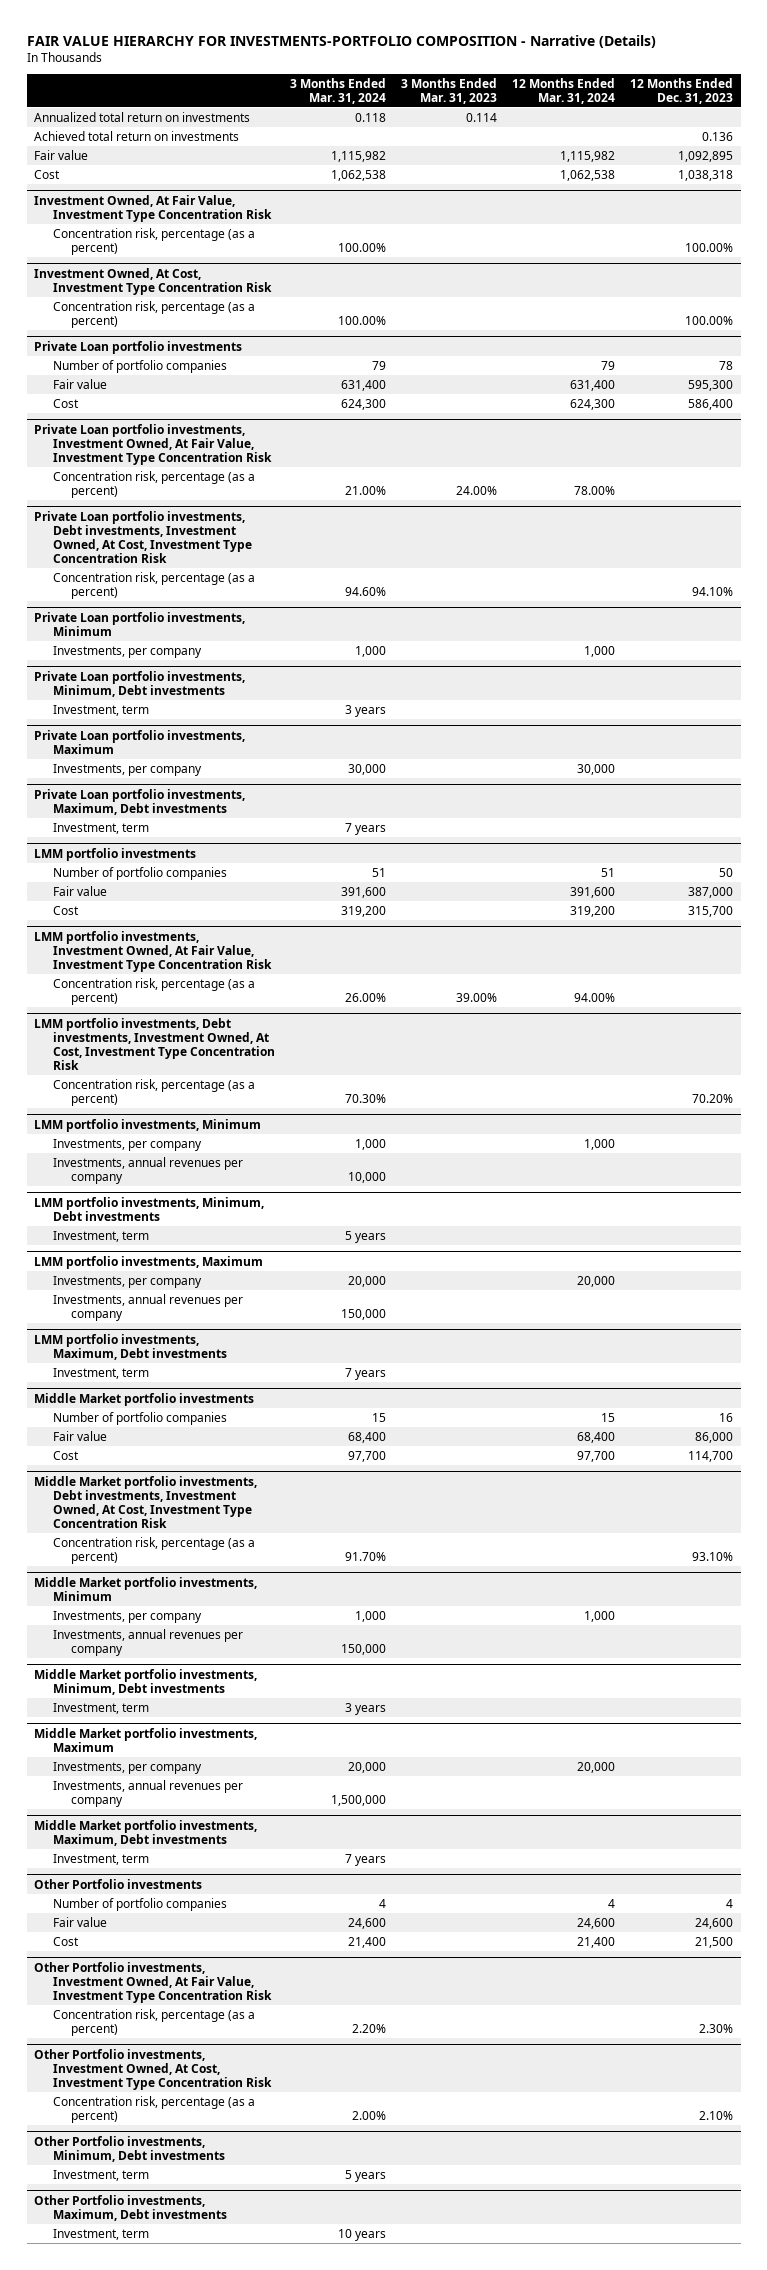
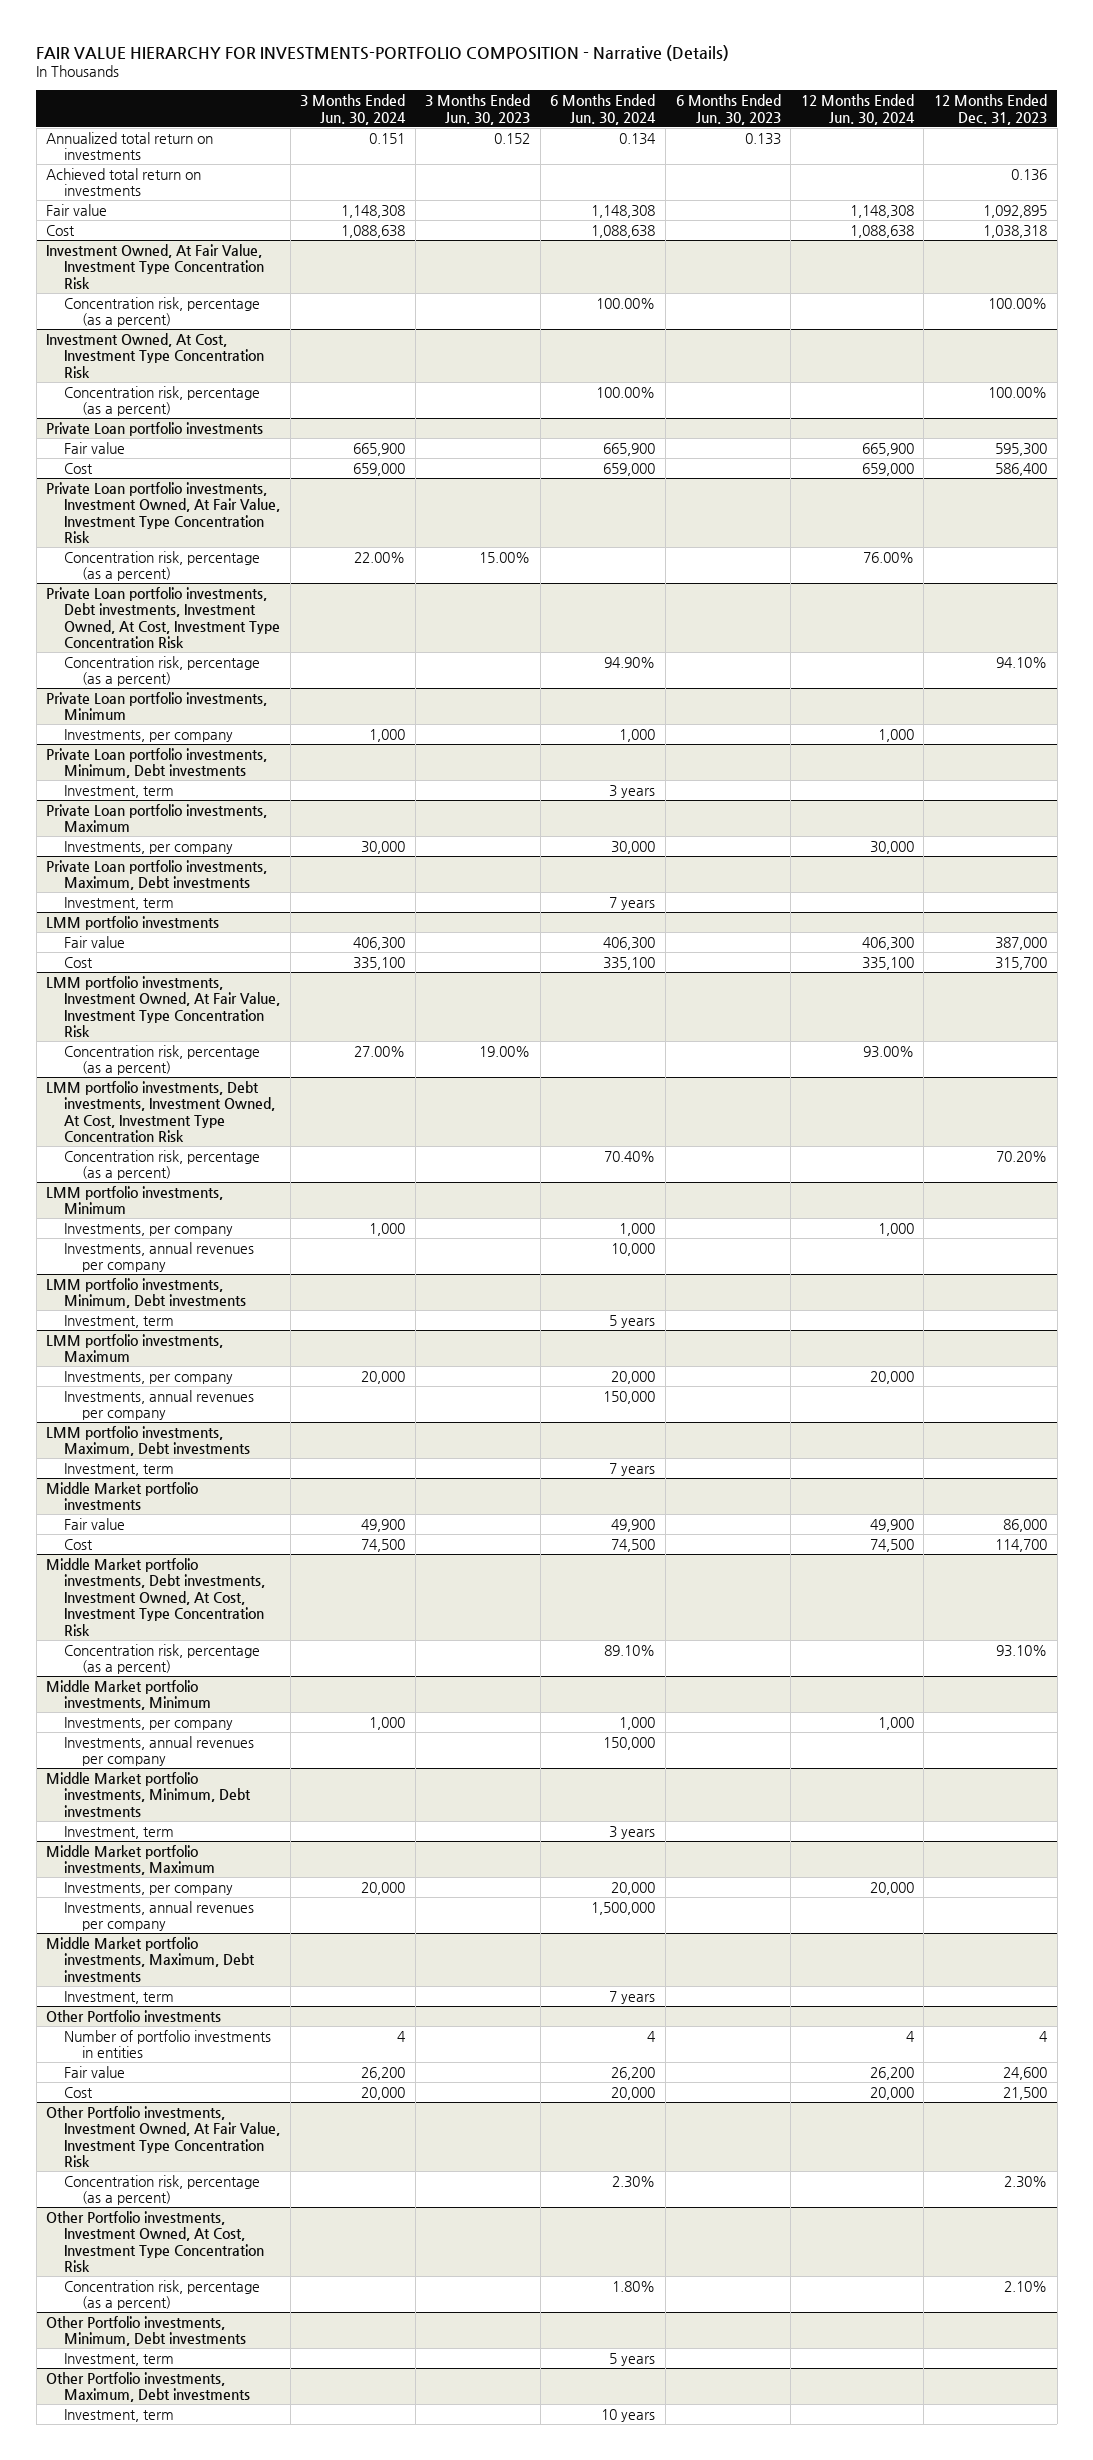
- | 3 Months Ended Mar. 31, 2024 | 3 Months Ended Mar. 31, 2023 | 12 Months Ended Mar. 31, 2024 | 12 Months Ended Dec. 31, 2023
+ | 3 Months Ended Jun. 30, 2024 | 3 Months Ended Jun. 30, 2023 | 6 Months Ended Jun. 30, 2024 | 6 Months Ended Jun. 30, 2023 | 12 Months Ended Jun. 30, 2024 | 12 Months Ended Dec. 31, 2023
@ Private Loan portfolio investments
- Number of portfolio companies | 79 | | 79 | 78
@ LMM portfolio investments
- Number of portfolio companies | 51 | | 51 | 50
@ Middle Market portfolio investments
- Number of portfolio companies | 15 | | 15 | 16
@ Other Portfolio investments
- Number of portfolio companies | 4 | | 4 | 4
+ Number of portfolio investments in entities | 4 | | 4 | | 4 | 4

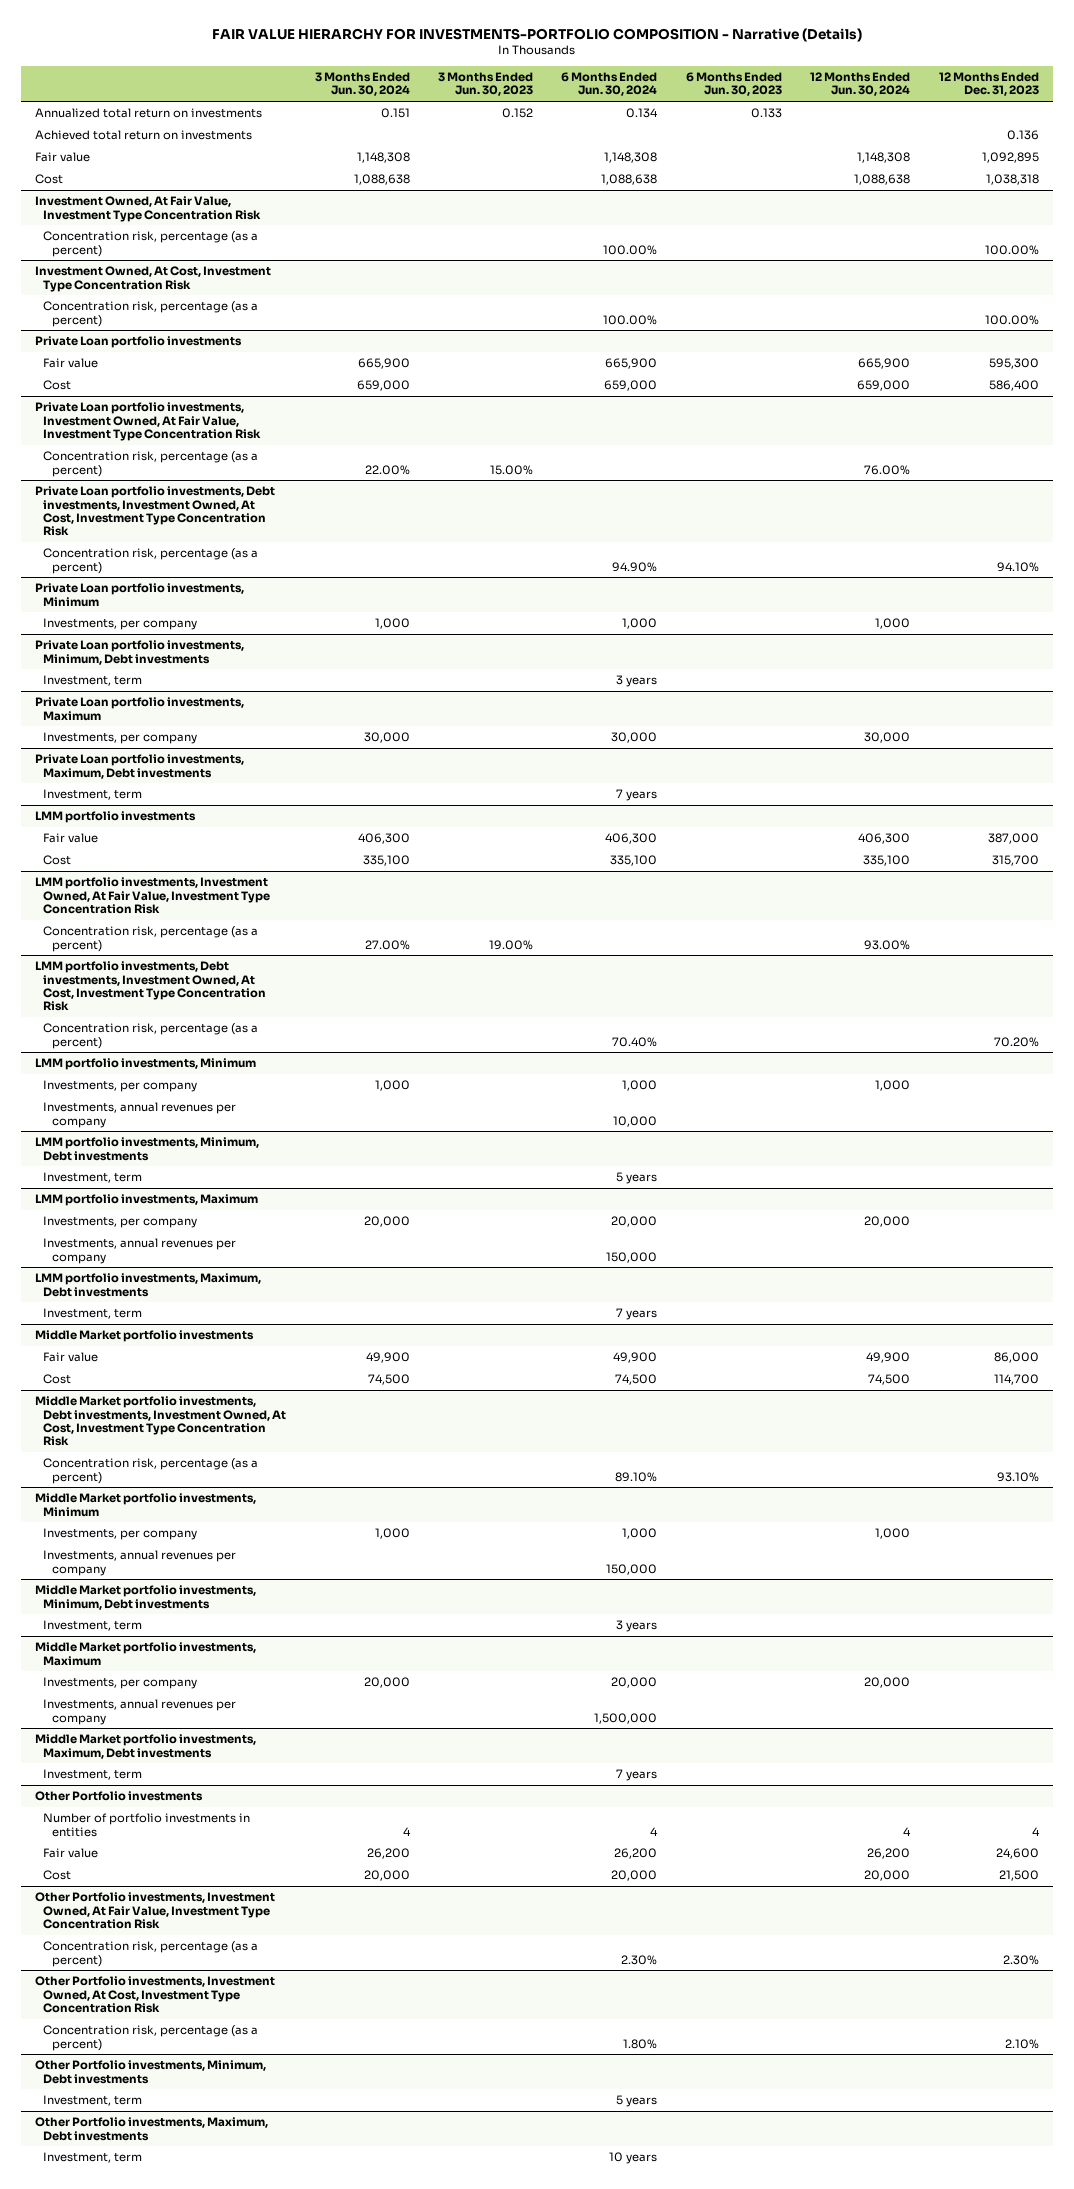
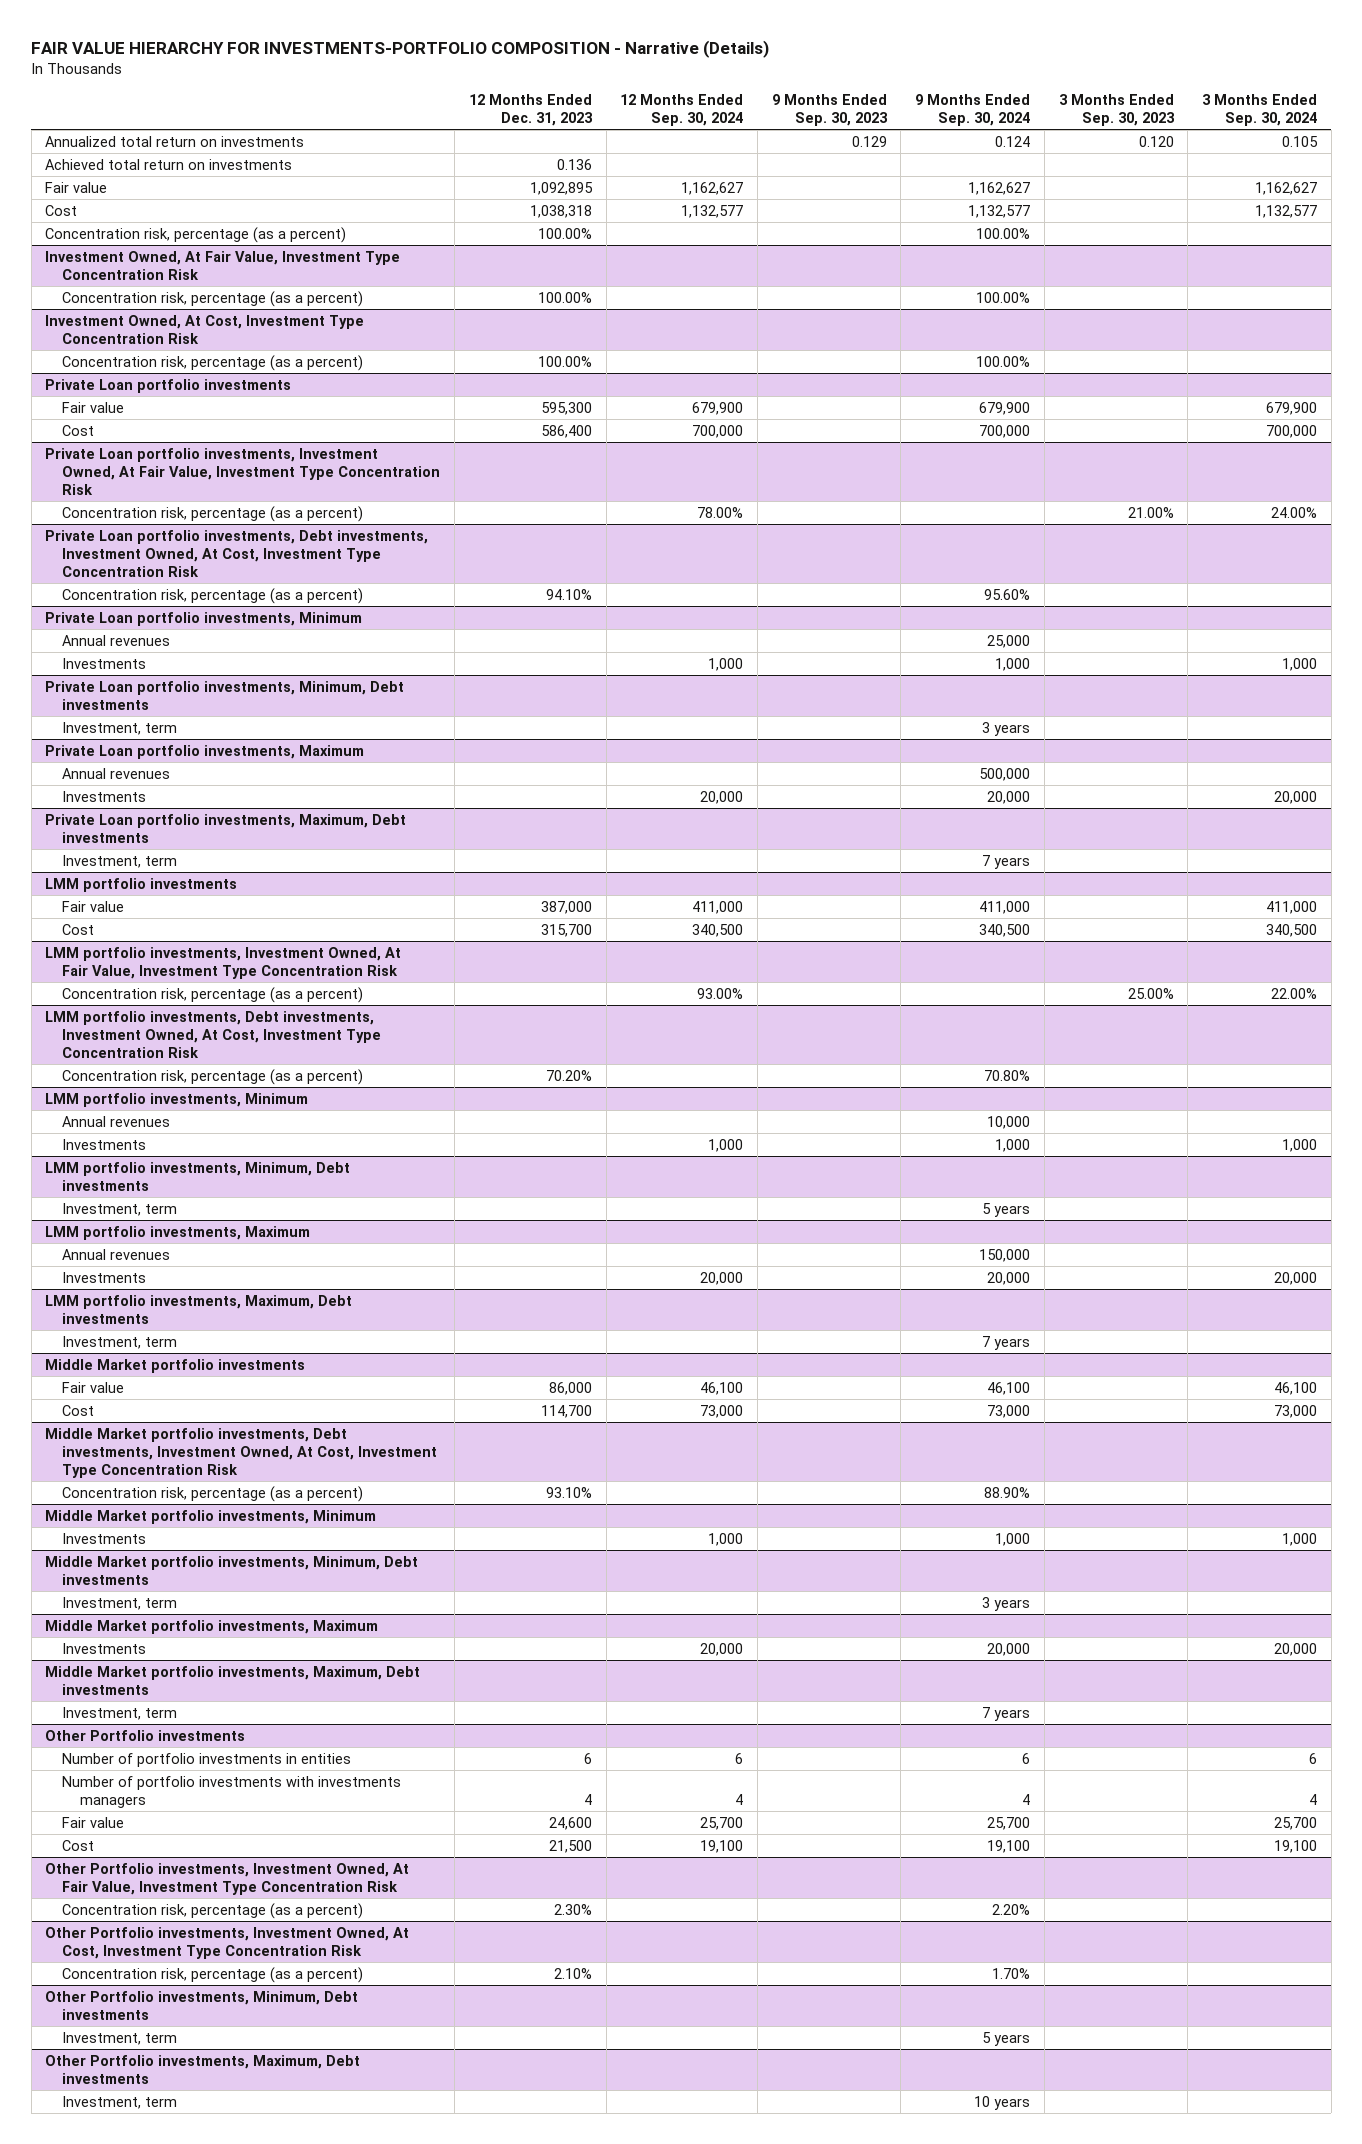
- | 3 Months Ended Jun. 30, 2024 | 3 Months Ended Jun. 30, 2023 | 6 Months Ended Jun. 30, 2024 | 6 Months Ended Jun. 30, 2023 | 12 Months Ended Jun. 30, 2024 | 12 Months Ended Dec. 31, 2023
+ | 12 Months Ended Dec. 31, 2023 | 12 Months Ended Sep. 30, 2024 | 9 Months Ended Sep. 30, 2023 | 9 Months Ended Sep. 30, 2024 | 3 Months Ended Sep. 30, 2023 | 3 Months Ended Sep. 30, 2024
+ Concentration risk, percentage (as a percent) | 100.00% | | | 100.00% | |
@ Private Loan portfolio investments, Minimum
- Investments, per company | 1,000 | | 1,000 | | 1,000 |
+ Annual revenues | | | | 25,000 | |
+ Investments | | 1,000 | | 1,000 | | 1,000
@ Private Loan portfolio investments, Maximum
- Investments, per company | 30,000 | | 30,000 | | 30,000 |
+ Annual revenues | | | | 500,000 | |
+ Investments | | 20,000 | | 20,000 | | 20,000
@ LMM portfolio investments, Minimum
- Investments, per company | 1,000 | | 1,000 | | 1,000 |
- Investments, annual revenues per company | | | 10,000 | | |
+ Annual revenues | | | | 10,000 | |
+ Investments | | 1,000 | | 1,000 | | 1,000
@ LMM portfolio investments, Maximum
- Investments, per company | 20,000 | | 20,000 | | 20,000 |
- Investments, annual revenues per company | | | 150,000 | | |
+ Annual revenues | | | | 150,000 | |
+ Investments | | 20,000 | | 20,000 | | 20,000
@ Middle Market portfolio investments, Minimum
- Investments, per company | 1,000 | | 1,000 | | 1,000 |
- Investments, annual revenues per company | | | 150,000 | | |
+ Investments | | 1,000 | | 1,000 | | 1,000
@ Middle Market portfolio investments, Maximum
- Investments, per company | 20,000 | | 20,000 | | 20,000 |
- Investments, annual revenues per company | | | 1,500,000 | | |
+ Investments | | 20,000 | | 20,000 | | 20,000
@ Other Portfolio investments
- Number of portfolio investments in entities | 4 | | 4 | | 4 | 4
+ Number of portfolio investments in entities | 6 | 6 | | 6 | | 6
+ Number of portfolio investments with investments managers | 4 | 4 | | 4 | | 4

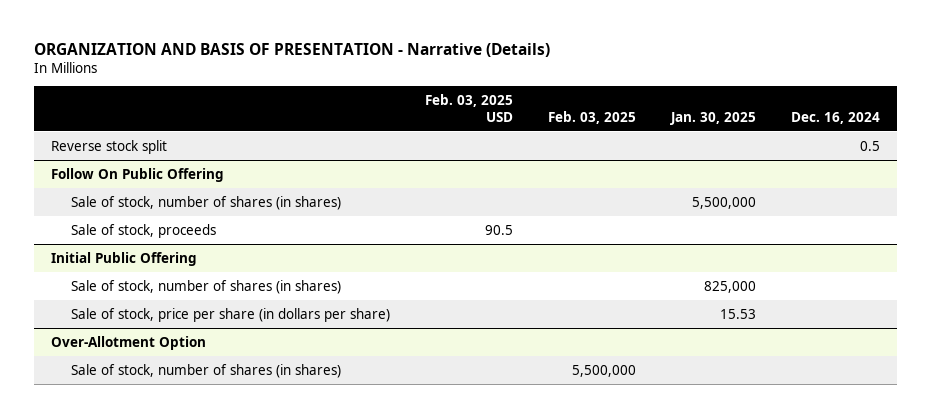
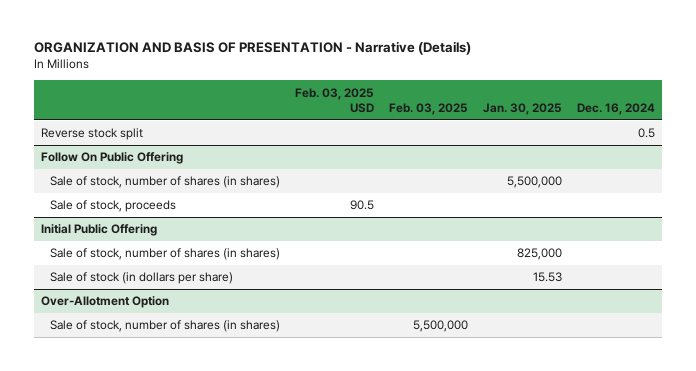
@ Initial Public Offering
- Sale of stock, price per share (in dollars per share) | | | 15.53 |
+ Sale of stock (in dollars per share) | | | 15.53 |

